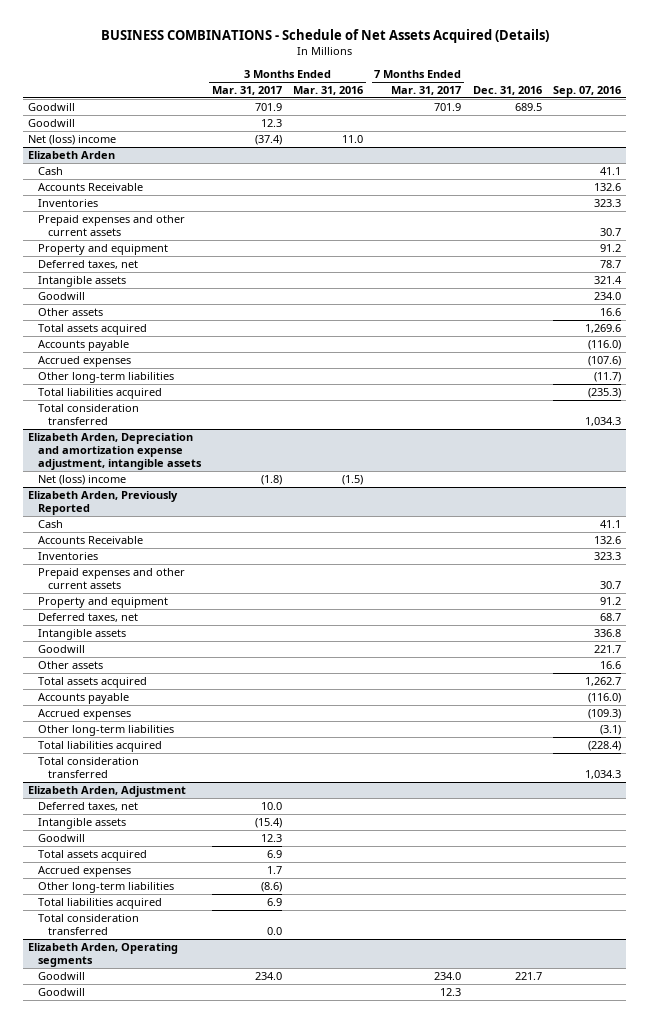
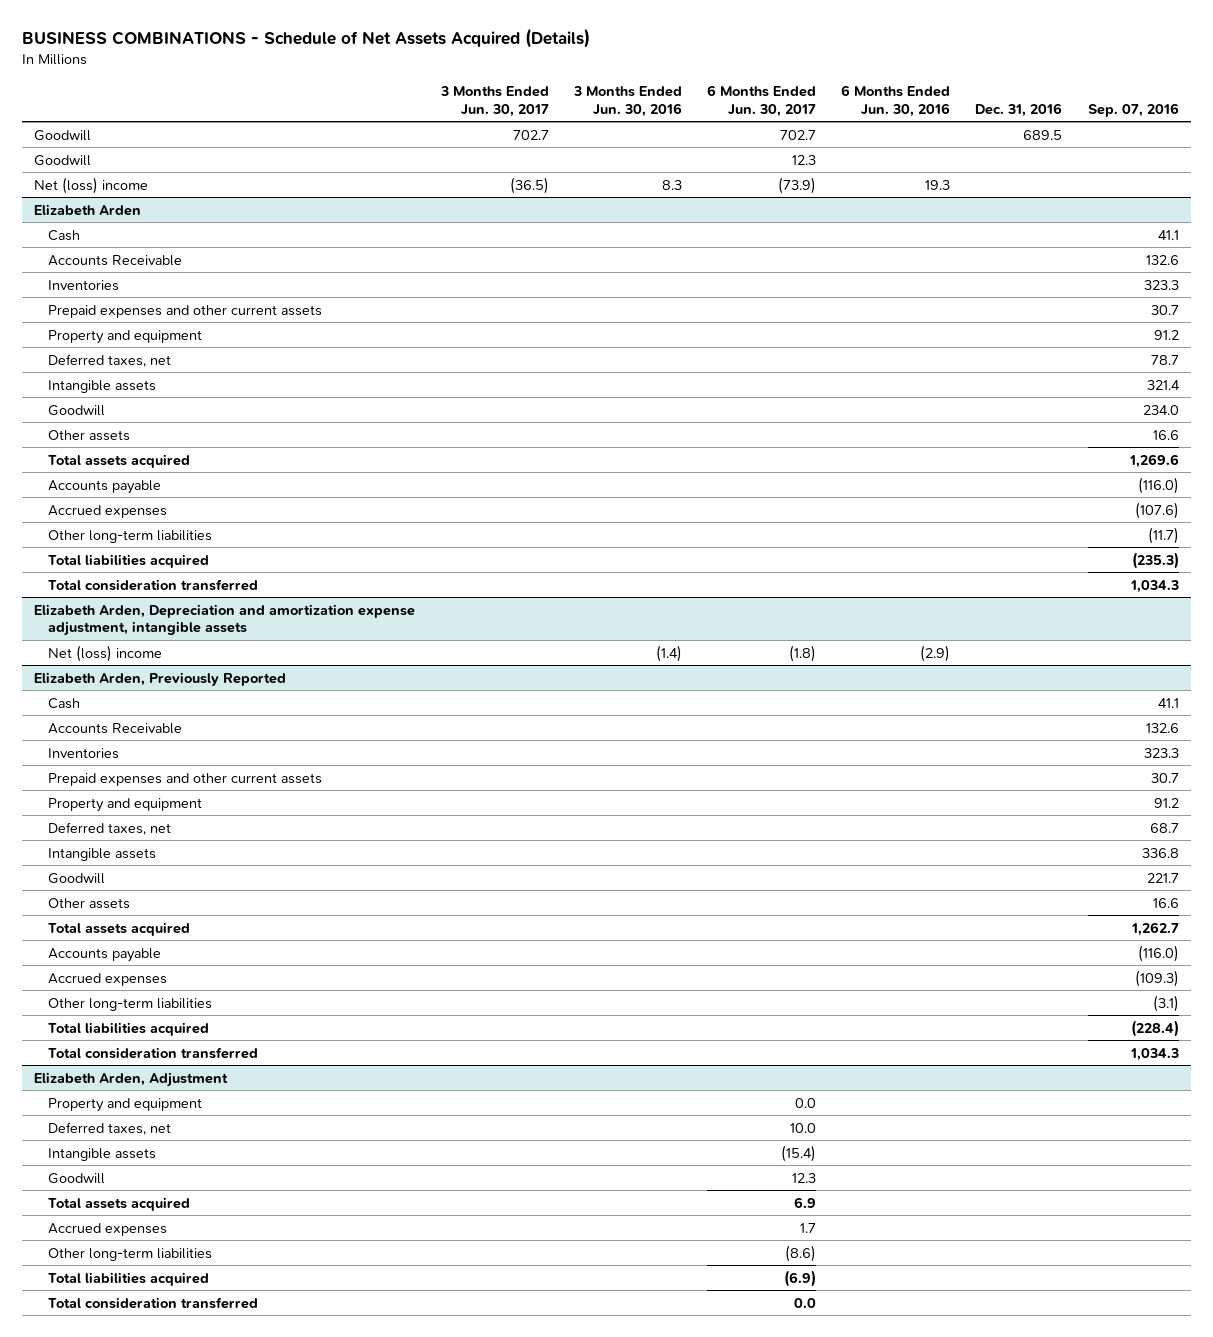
- | 3 Months Ended Mar. 31, 2017 | 3 Months Ended Mar. 31, 2016 | 7 Months Ended Mar. 31, 2017 | Dec. 31, 2016 | Sep. 07, 2016
+ | 3 Months Ended Jun. 30, 2017 | 3 Months Ended Jun. 30, 2016 | 6 Months Ended Jun. 30, 2017 | 6 Months Ended Jun. 30, 2016 | Dec. 31, 2016 | Sep. 07, 2016
@ Elizabeth Arden, Adjustment
+ Property and equipment | | | 0.0 | | |
- Elizabeth Arden, Operating segments
- Goodwill | 234.0 | | 234.0 | 221.7 |
- Goodwill | | | 12.3 | |

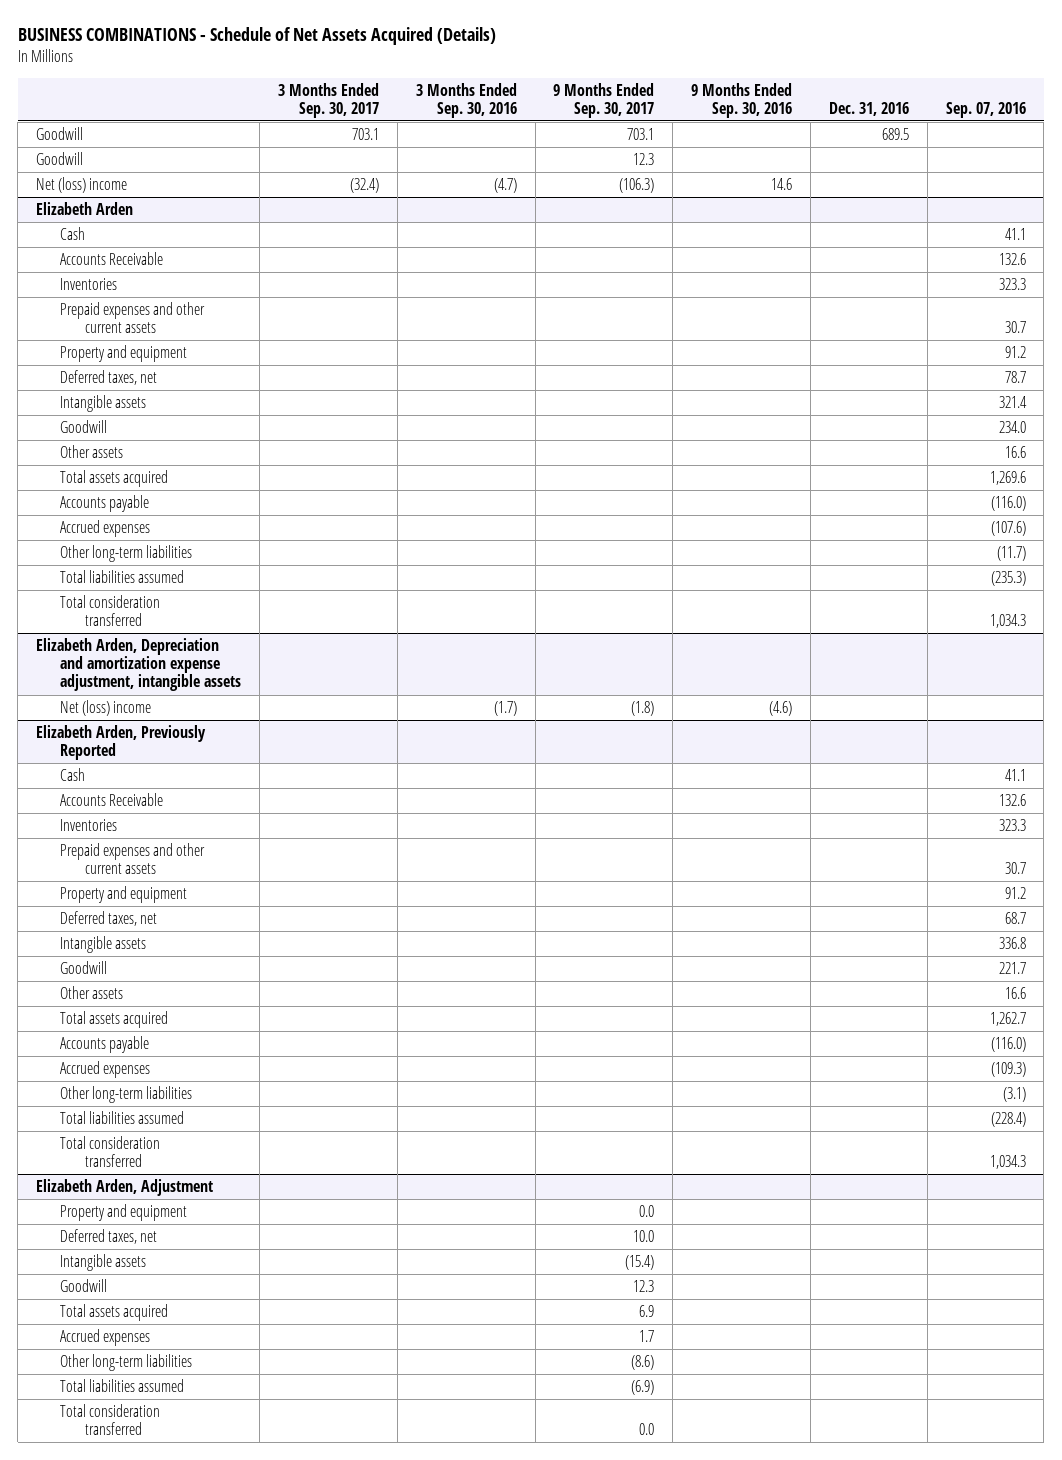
- | 3 Months Ended Jun. 30, 2017 | 3 Months Ended Jun. 30, 2016 | 6 Months Ended Jun. 30, 2017 | 6 Months Ended Jun. 30, 2016 | Dec. 31, 2016 | Sep. 07, 2016
+ | 3 Months Ended Sep. 30, 2017 | 3 Months Ended Sep. 30, 2016 | 9 Months Ended Sep. 30, 2017 | 9 Months Ended Sep. 30, 2016 | Dec. 31, 2016 | Sep. 07, 2016
@ Elizabeth Arden
- Total liabilities acquired | | | | | | (235.3)
+ Total liabilities assumed | | | | | | (235.3)
@ Elizabeth Arden, Previously Reported
- Total liabilities acquired | | | | | | (228.4)
+ Total liabilities assumed | | | | | | (228.4)
@ Elizabeth Arden, Adjustment
- Total liabilities acquired | | | (6.9) | | |
+ Total liabilities assumed | | | (6.9) | | |

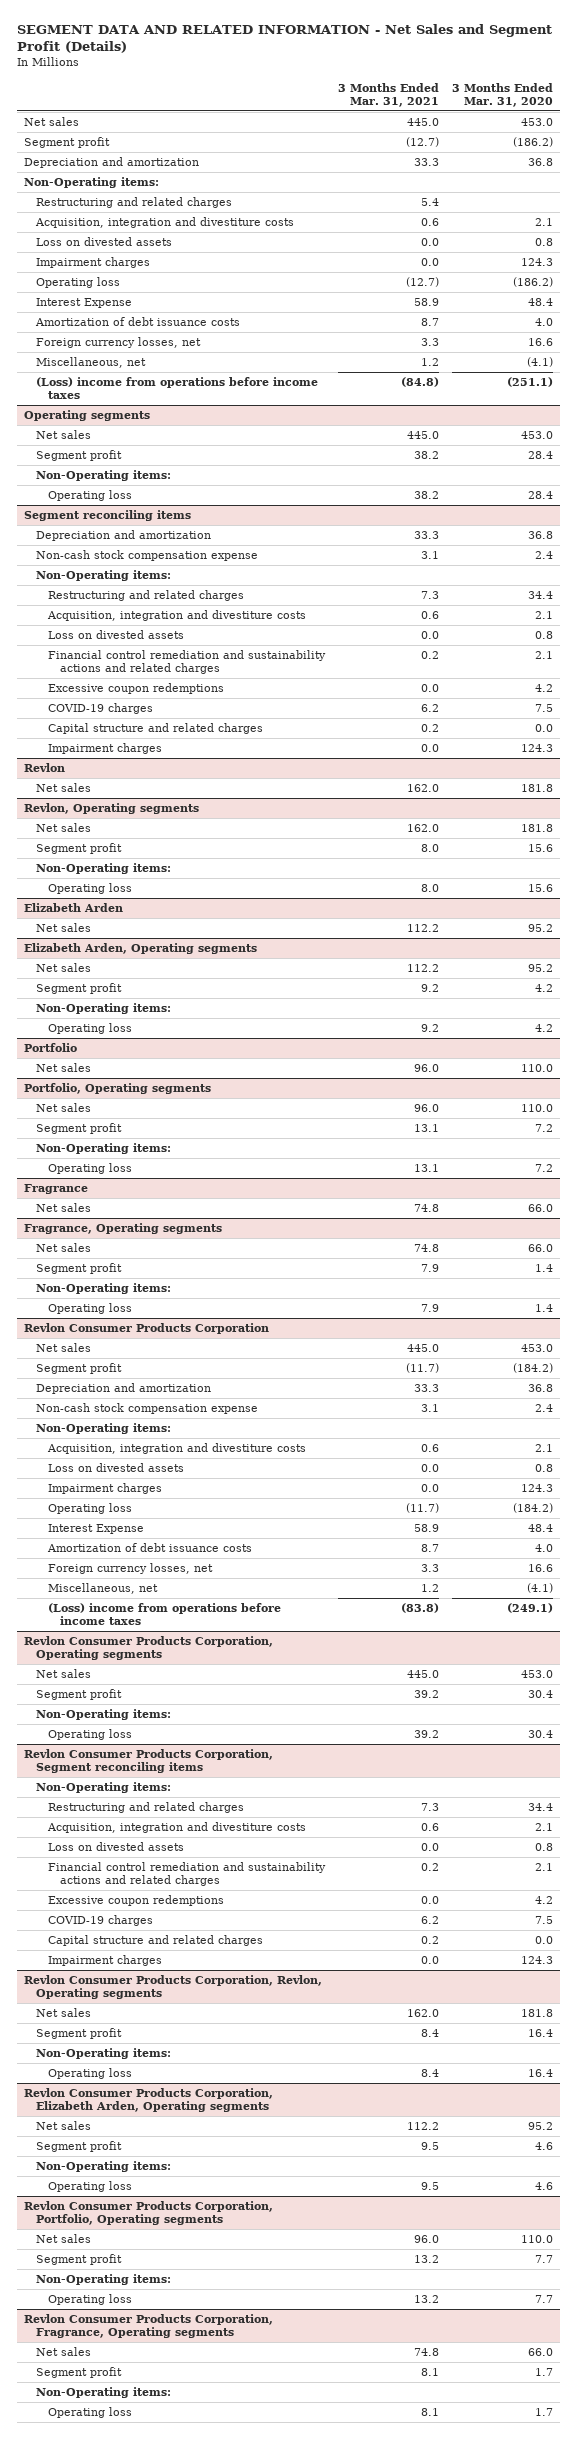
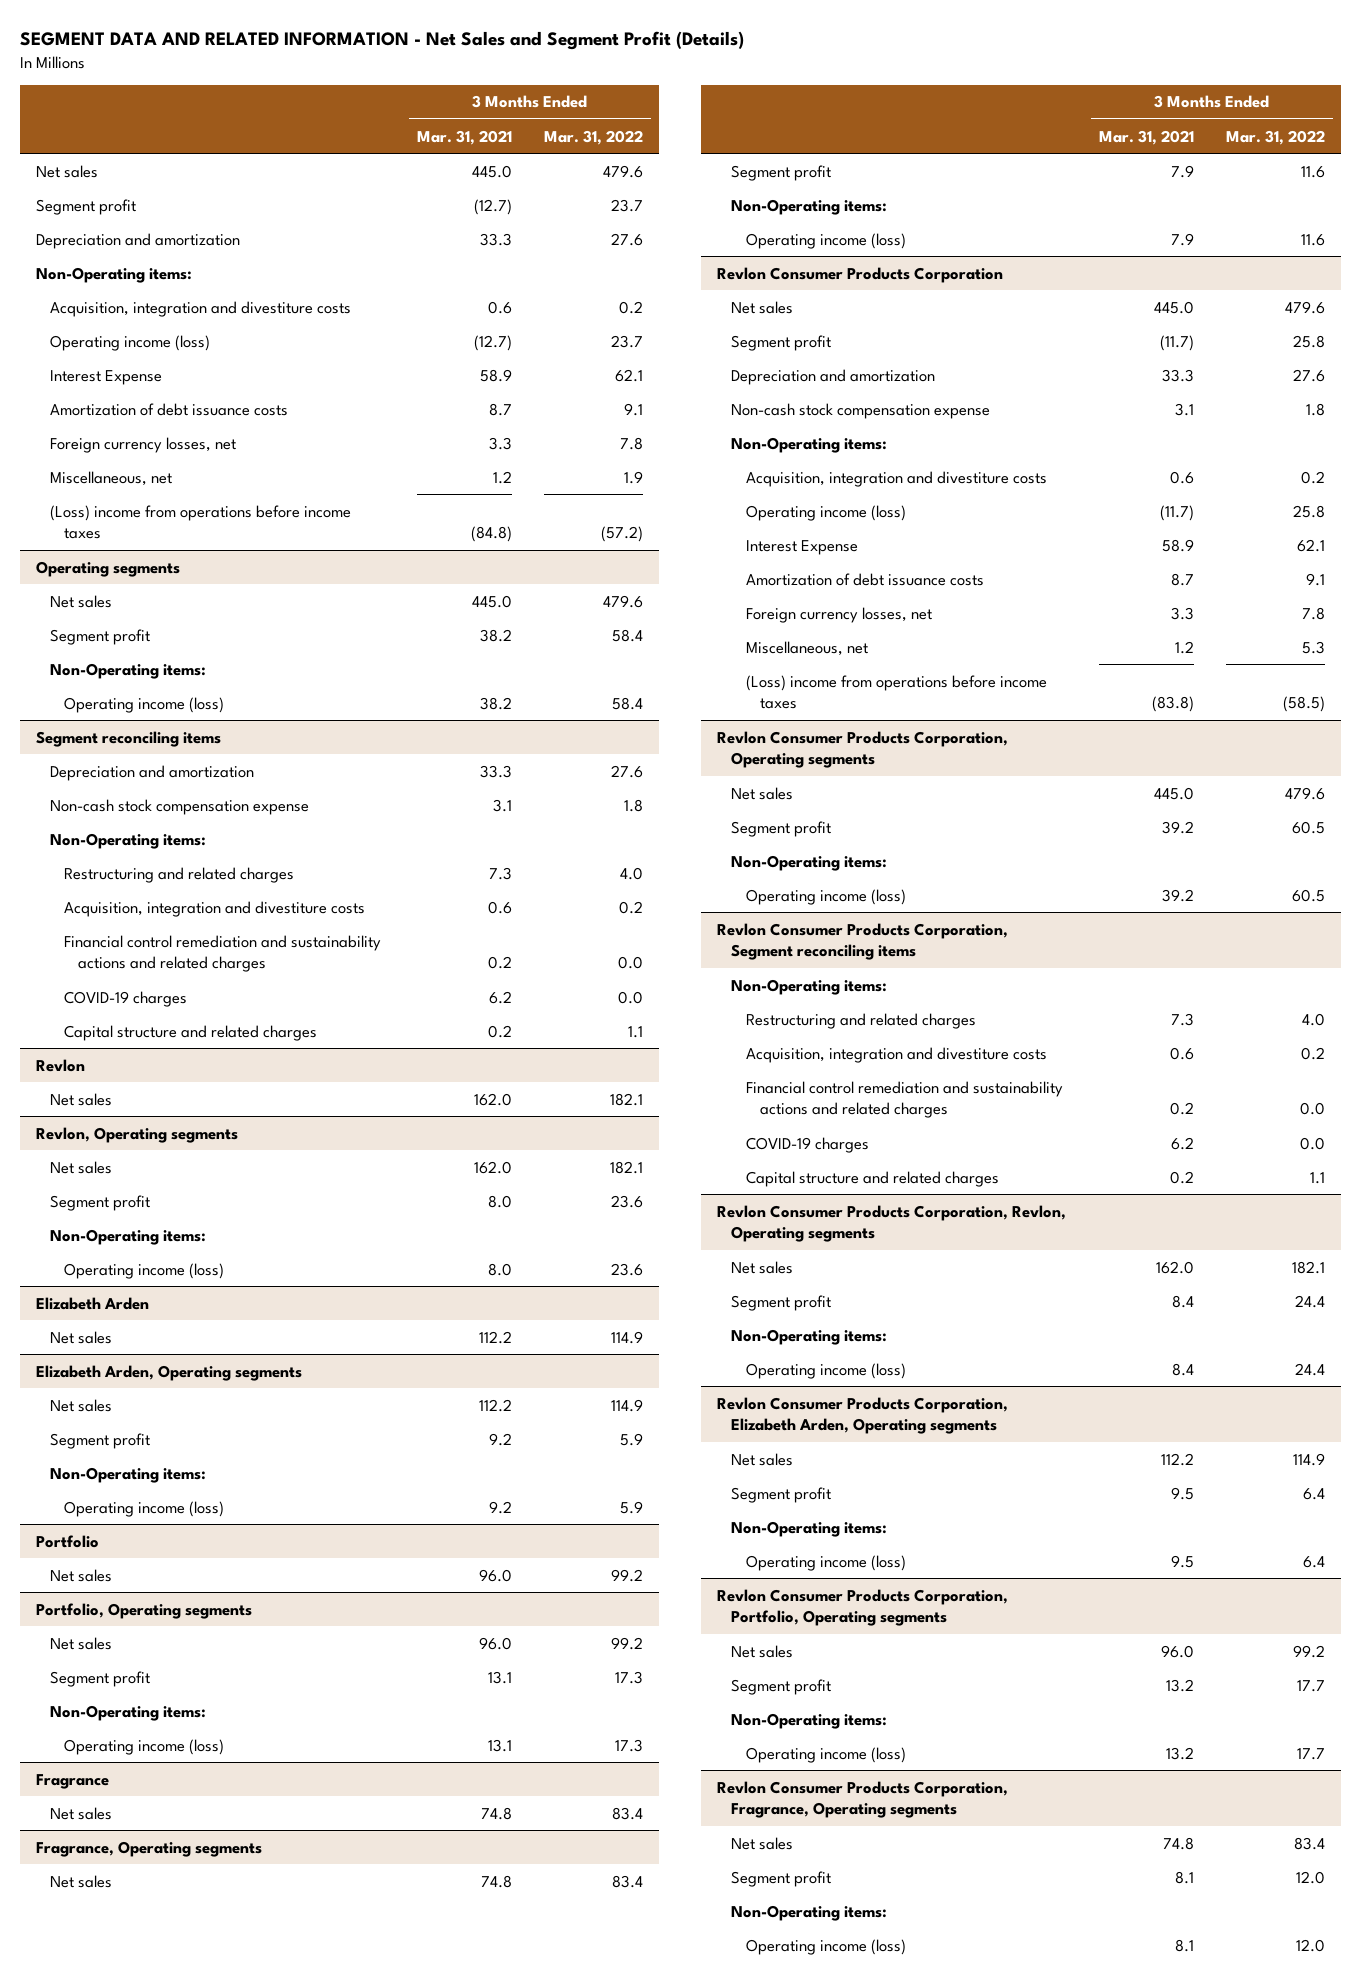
- | 3 Months Ended Mar. 31, 2021 | 3 Months Ended Mar. 31, 2020
+ | 3 Months Ended Mar. 31, 2021 | 3 Months Ended Mar. 31, 2022
- Restructuring and related charges | 5.4 |
- Loss on divested assets | 0.0 | 0.8
- Impairment charges | 0.0 | 124.3
- Operating loss | (12.7) | (186.2)
+ Operating income (loss) | (12.7) | 23.7
@ Operating segments
- Operating loss | 38.2 | 28.4
+ Operating income (loss) | 38.2 | 58.4
@ Segment reconciling items
- Loss on divested assets | 0.0 | 0.8
- Excessive coupon redemptions | 0.0 | 4.2
- Impairment charges | 0.0 | 124.3
@ Revlon, Operating segments
- Operating loss | 8.0 | 15.6
+ Operating income (loss) | 8.0 | 23.6
@ Elizabeth Arden, Operating segments
- Operating loss | 9.2 | 4.2
+ Operating income (loss) | 9.2 | 5.9
@ Portfolio, Operating segments
- Operating loss | 13.1 | 7.2
+ Operating income (loss) | 13.1 | 17.3
@ Fragrance, Operating segments
- Operating loss | 7.9 | 1.4
+ Operating income (loss) | 7.9 | 11.6
@ Revlon Consumer Products Corporation
- Loss on divested assets | 0.0 | 0.8
- Impairment charges | 0.0 | 124.3
- Operating loss | (11.7) | (184.2)
+ Operating income (loss) | (11.7) | 25.8
@ Revlon Consumer Products Corporation, Operating segments
- Operating loss | 39.2 | 30.4
+ Operating income (loss) | 39.2 | 60.5
@ Revlon Consumer Products Corporation, Segment reconciling items
- Loss on divested assets | 0.0 | 0.8
- Excessive coupon redemptions | 0.0 | 4.2
- Impairment charges | 0.0 | 124.3
@ Revlon Consumer Products Corporation, Revlon, Operating segments
- Operating loss | 8.4 | 16.4
+ Operating income (loss) | 8.4 | 24.4
@ Revlon Consumer Products Corporation, Elizabeth Arden, Operating segments
- Operating loss | 9.5 | 4.6
+ Operating income (loss) | 9.5 | 6.4
@ Revlon Consumer Products Corporation, Portfolio, Operating segments
- Operating loss | 13.2 | 7.7
+ Operating income (loss) | 13.2 | 17.7
@ Revlon Consumer Products Corporation, Fragrance, Operating segments
- Operating loss | 8.1 | 1.7
+ Operating income (loss) | 8.1 | 12.0

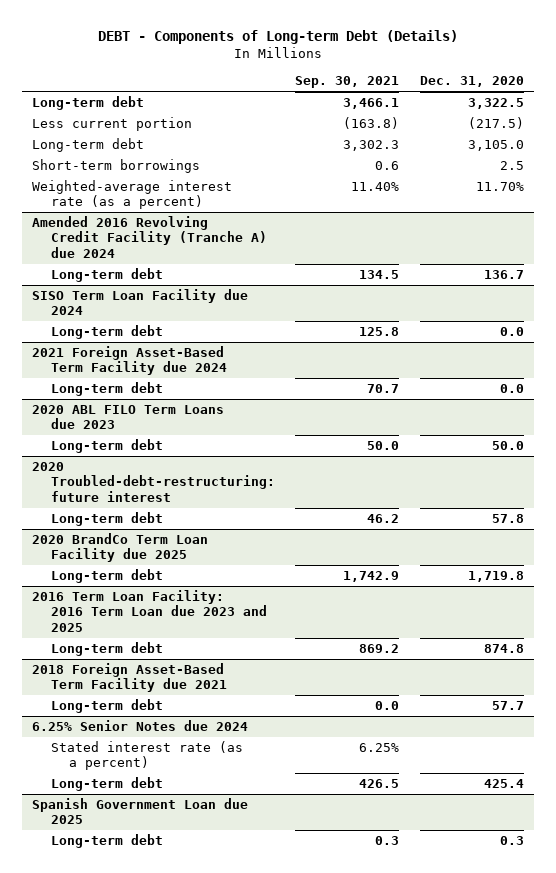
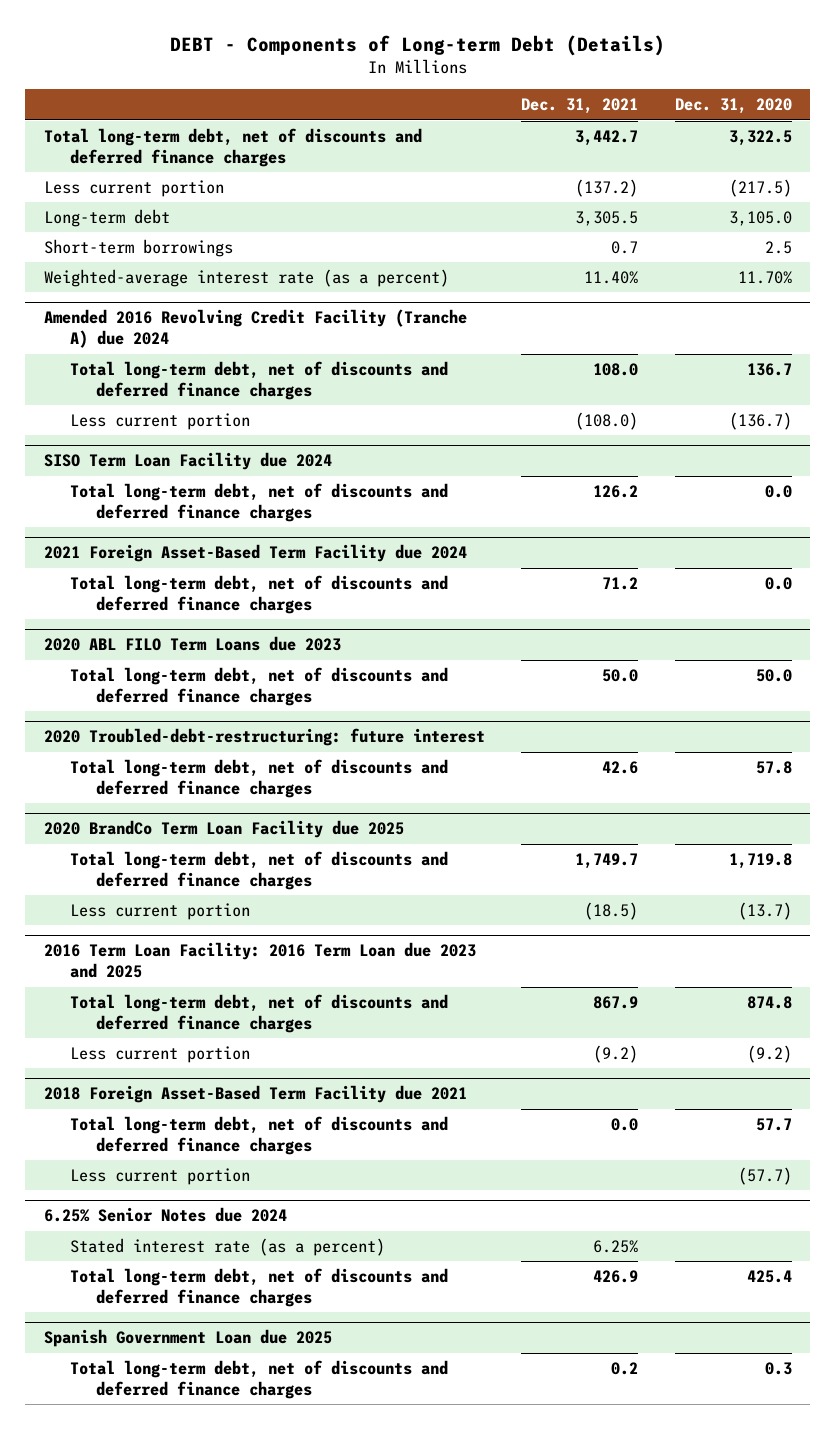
- | Sep. 30, 2021 | Dec. 31, 2020
+ | Dec. 31, 2021 | Dec. 31, 2020
- Long-term debt | 3,466.1 | 3,322.5
+ Total long-term debt, net of discounts and deferred finance charges | 3,442.7 | 3,322.5
@ Amended 2016 Revolving Credit Facility (Tranche A) due 2024
- Long-term debt | 134.5 | 136.7
+ Total long-term debt, net of discounts and deferred finance charges | 108.0 | 136.7
+ Less current portion | (108.0) | (136.7)
@ SISO Term Loan Facility due 2024
- Long-term debt | 125.8 | 0.0
+ Total long-term debt, net of discounts and deferred finance charges | 126.2 | 0.0
@ 2021 Foreign Asset-Based Term Facility due 2024
- Long-term debt | 70.7 | 0.0
+ Total long-term debt, net of discounts and deferred finance charges | 71.2 | 0.0
@ 2020 ABL FILO Term Loans due 2023
- Long-term debt | 50.0 | 50.0
+ Total long-term debt, net of discounts and deferred finance charges | 50.0 | 50.0
@ 2020 Troubled-debt-restructuring: future interest
- Long-term debt | 46.2 | 57.8
+ Total long-term debt, net of discounts and deferred finance charges | 42.6 | 57.8
@ 2020 BrandCo Term Loan Facility due 2025
- Long-term debt | 1,742.9 | 1,719.8
+ Total long-term debt, net of discounts and deferred finance charges | 1,749.7 | 1,719.8
+ Less current portion | (18.5) | (13.7)
@ 2016 Term Loan Facility: 2016 Term Loan due 2023 and 2025
- Long-term debt | 869.2 | 874.8
+ Total long-term debt, net of discounts and deferred finance charges | 867.9 | 874.8
+ Less current portion | (9.2) | (9.2)
@ 2018 Foreign Asset-Based Term Facility due 2021
- Long-term debt | 0.0 | 57.7
+ Total long-term debt, net of discounts and deferred finance charges | 0.0 | 57.7
+ Less current portion | | (57.7)
@ 6.25% Senior Notes due 2024
- Long-term debt | 426.5 | 425.4
+ Total long-term debt, net of discounts and deferred finance charges | 426.9 | 425.4
@ Spanish Government Loan due 2025
- Long-term debt | 0.3 | 0.3
+ Total long-term debt, net of discounts and deferred finance charges | 0.2 | 0.3

